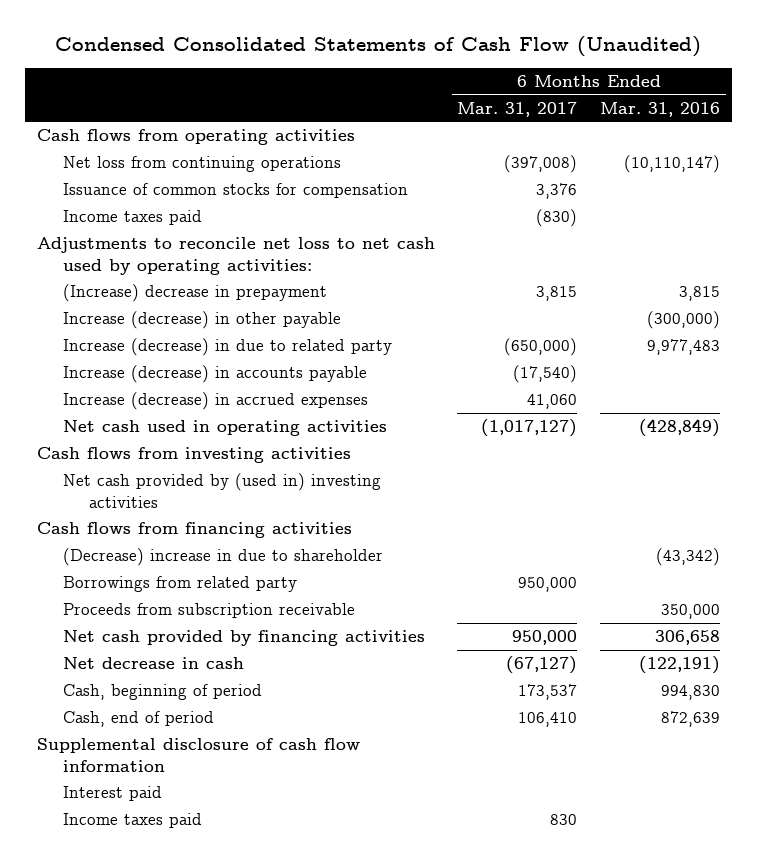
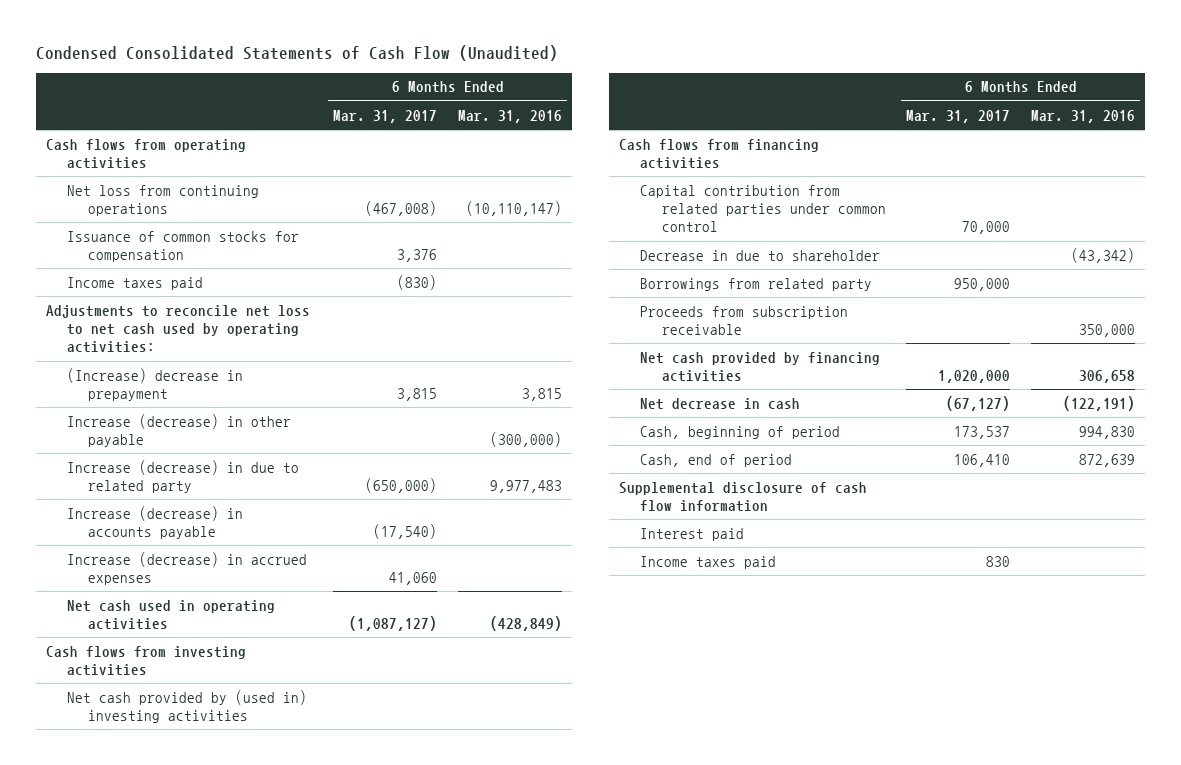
- Net loss from continuing operations | (397,008) | (10,110,147)
+ Net loss from continuing operations | (467,008) | (10,110,147)
- Net cash used in operating activities | (1,017,127) | (428,849)
+ Net cash used in operating activities | (1,087,127) | (428,849)
- (Decrease) increase in due to shareholder | | (43,342)
+ Capital contribution from related parties under common control | 70,000 |
+ Decrease in due to shareholder | | (43,342)
- Net cash provided by financing activities | 950,000 | 306,658
+ Net cash provided by financing activities | 1,020,000 | 306,658

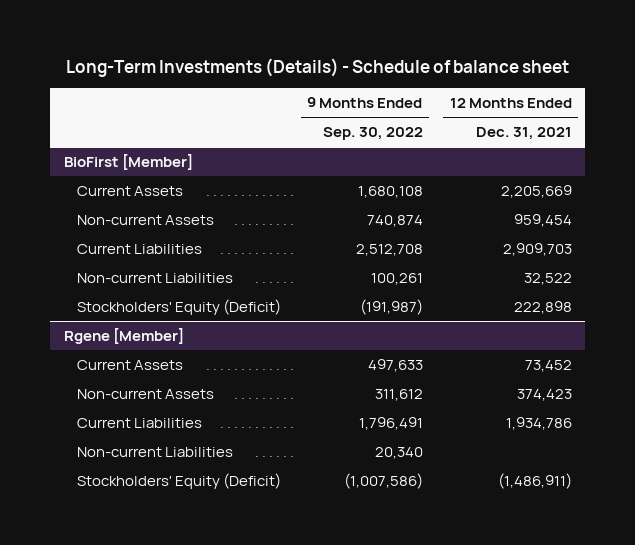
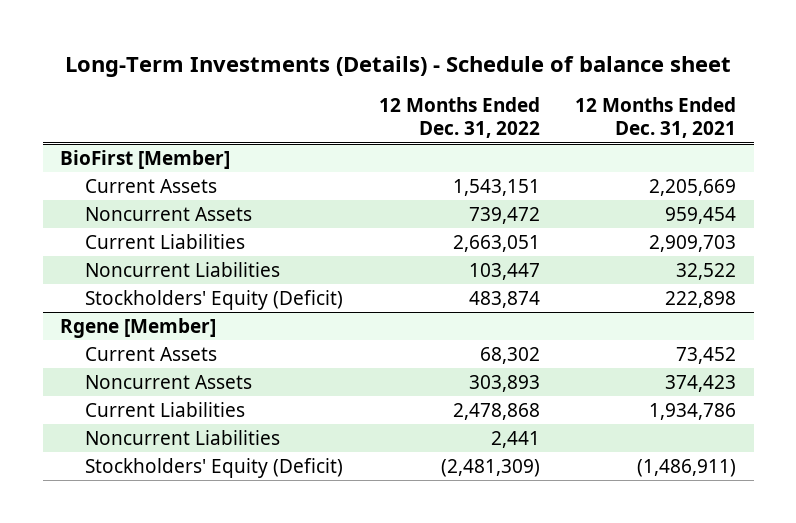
- | 9 Months Ended Sep. 30, 2022 | 12 Months Ended Dec. 31, 2021
+ | 12 Months Ended Dec. 31, 2022 | 12 Months Ended Dec. 31, 2021
@ BioFirst [Member]
- Non-current Assets | 740,874 | 959,454
+ Noncurrent Assets | 739,472 | 959,454
- Non-current Liabilities | 100,261 | 32,522
+ Noncurrent Liabilities | 103,447 | 32,522
@ Rgene [Member]
- Non-current Assets | 311,612 | 374,423
+ Noncurrent Assets | 303,893 | 374,423
- Non-current Liabilities | 20,340 |
+ Noncurrent Liabilities | 2,441 |

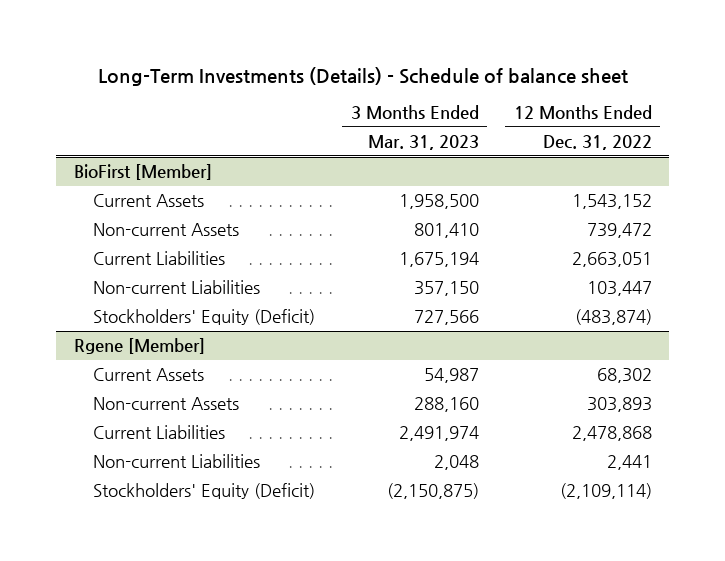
- | 12 Months Ended Dec. 31, 2022 | 12 Months Ended Dec. 31, 2021
+ | 3 Months Ended Mar. 31, 2023 | 12 Months Ended Dec. 31, 2022
@ BioFirst [Member]
- Current Assets | 1,543,151 | 2,205,669
- Noncurrent Assets | 739,472 | 959,454
+ Current Assets | 1,958,500 | 1,543,152
+ Non-current Assets | 801,410 | 739,472
- Noncurrent Liabilities | 103,447 | 32,522
- Stockholders' Equity (Deficit) | 483,874 | 222,898
+ Non-current Liabilities | 357,150 | 103,447
+ Stockholders' Equity (Deficit) | 727,566 | (483,874)
@ Rgene [Member]
- Noncurrent Assets | 303,893 | 374,423
+ Non-current Assets | 288,160 | 303,893
- Noncurrent Liabilities | 2,441 |
- Stockholders' Equity (Deficit) | (2,481,309) | (1,486,911)
+ Non-current Liabilities | 2,048 | 2,441
+ Stockholders' Equity (Deficit) | (2,150,875) | (2,109,114)

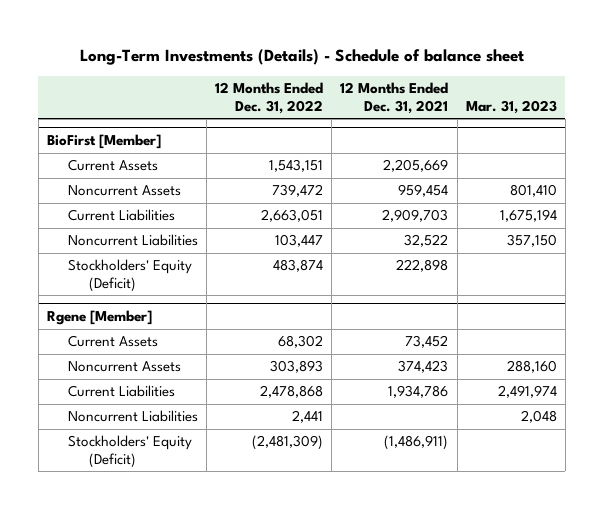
- | 3 Months Ended Mar. 31, 2023 | 12 Months Ended Dec. 31, 2022
+ | 12 Months Ended Dec. 31, 2022 | 12 Months Ended Dec. 31, 2021 | Mar. 31, 2023
@ BioFirst [Member]
- Current Assets | 1,958,500 | 1,543,152
- Non-current Assets | 801,410 | 739,472
+ Current Assets | 1,543,151 | 2,205,669 |
+ Noncurrent Assets | 739,472 | 959,454 | 801,410
- Non-current Liabilities | 357,150 | 103,447
- Stockholders' Equity (Deficit) | 727,566 | (483,874)
+ Noncurrent Liabilities | 103,447 | 32,522 | 357,150
+ Stockholders' Equity (Deficit) | 483,874 | 222,898 |
@ Rgene [Member]
- Non-current Assets | 288,160 | 303,893
+ Noncurrent Assets | 303,893 | 374,423 | 288,160
- Non-current Liabilities | 2,048 | 2,441
- Stockholders' Equity (Deficit) | (2,150,875) | (2,109,114)
+ Noncurrent Liabilities | 2,441 | | 2,048
+ Stockholders' Equity (Deficit) | (2,481,309) | (1,486,911) |

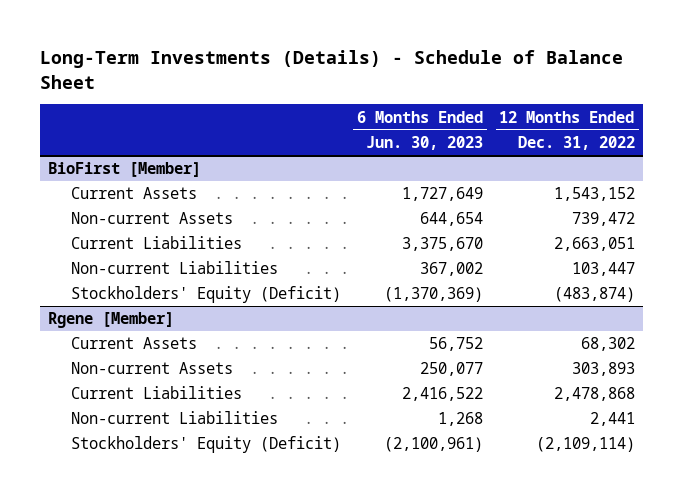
- Long-Term Investments (Details) - Schedule of balance sheet
+ Long-Term Investments (Details) - Schedule of Balance Sheet
- | 12 Months Ended Dec. 31, 2022 | 12 Months Ended Dec. 31, 2021 | Mar. 31, 2023
+ | 6 Months Ended Jun. 30, 2023 | 12 Months Ended Dec. 31, 2022
@ BioFirst [Member]
- Current Assets | 1,543,151 | 2,205,669 |
- Noncurrent Assets | 739,472 | 959,454 | 801,410
+ Current Assets | 1,727,649 | 1,543,152
+ Non-current Assets | 644,654 | 739,472
- Noncurrent Liabilities | 103,447 | 32,522 | 357,150
- Stockholders' Equity (Deficit) | 483,874 | 222,898 |
+ Non-current Liabilities | 367,002 | 103,447
+ Stockholders' Equity (Deficit) | (1,370,369) | (483,874)
@ Rgene [Member]
- Noncurrent Assets | 303,893 | 374,423 | 288,160
+ Non-current Assets | 250,077 | 303,893
- Noncurrent Liabilities | 2,441 | | 2,048
- Stockholders' Equity (Deficit) | (2,481,309) | (1,486,911) |
+ Non-current Liabilities | 1,268 | 2,441
+ Stockholders' Equity (Deficit) | (2,100,961) | (2,109,114)

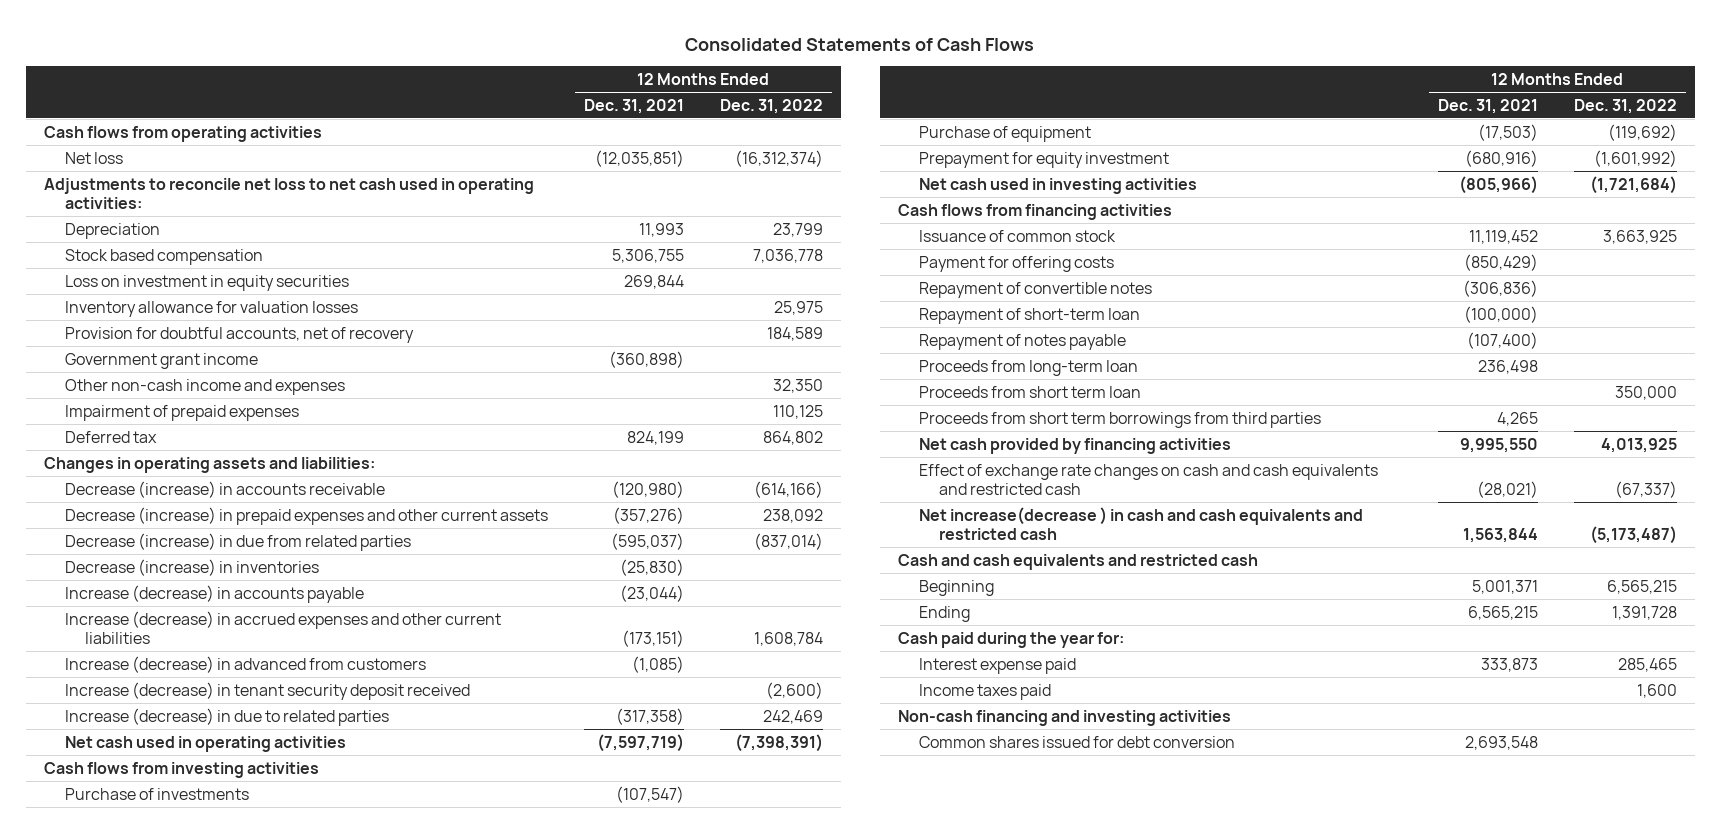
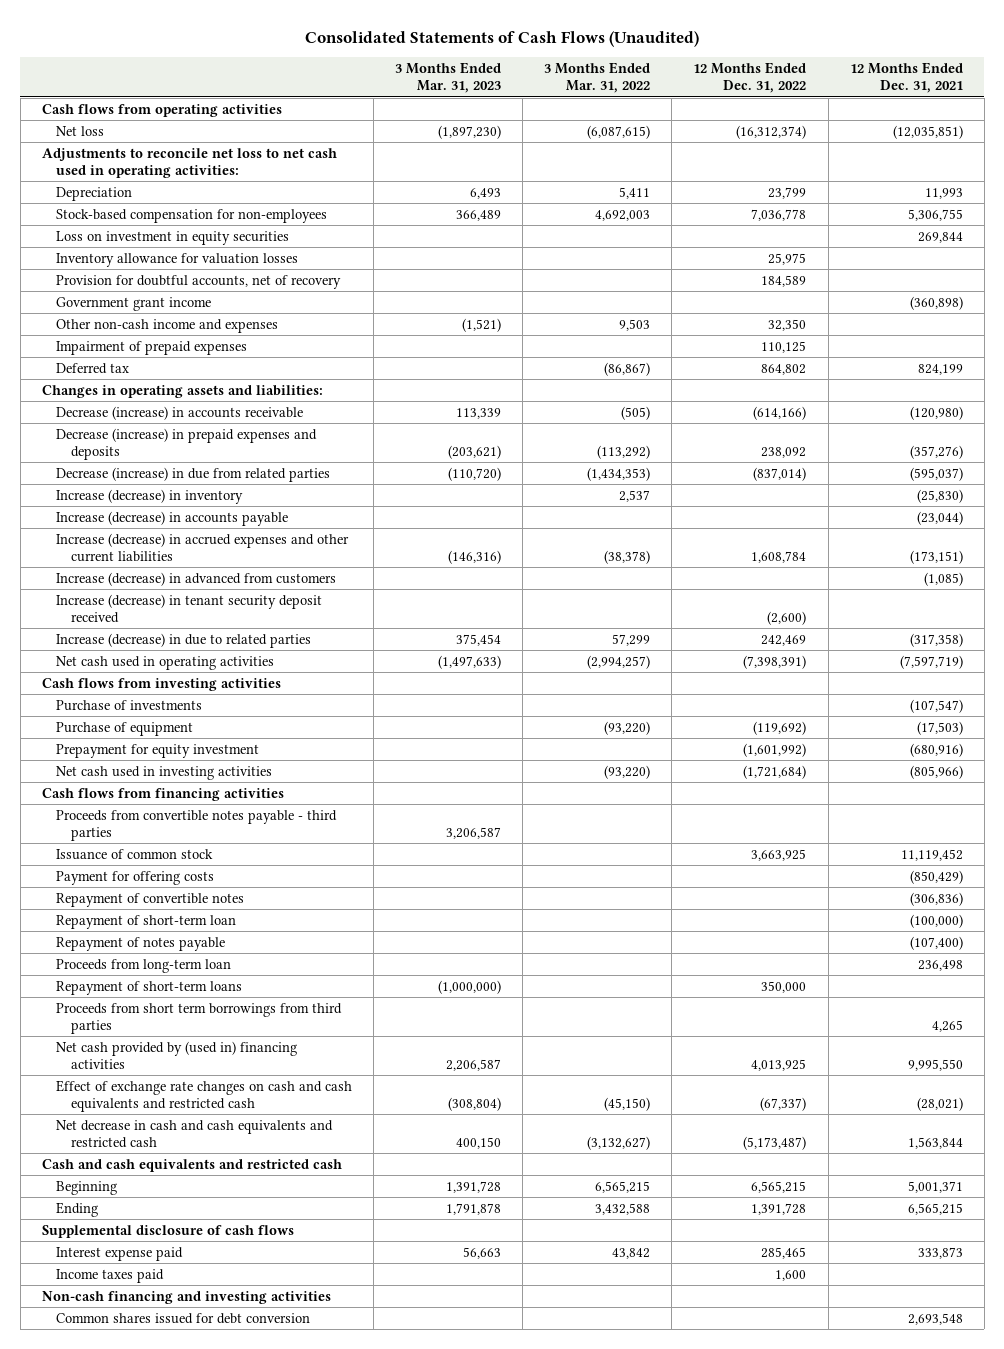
- Consolidated Statements of Cash Flows
+ Consolidated Statements of Cash Flows (Unaudited)
- | 12 Months Ended Dec. 31, 2021 | 12 Months Ended Dec. 31, 2022
+ | 3 Months Ended Mar. 31, 2023 | 3 Months Ended Mar. 31, 2022 | 12 Months Ended Dec. 31, 2022 | 12 Months Ended Dec. 31, 2021
- Stock based compensation | 5,306,755 | 7,036,778
+ Stock-based compensation for non-employees | 366,489 | 4,692,003 | 7,036,778 | 5,306,755
- Decrease (increase) in prepaid expenses and other current assets | (357,276) | 238,092
+ Decrease (increase) in prepaid expenses and deposits | (203,621) | (113,292) | 238,092 | (357,276)
- Decrease (increase) in inventories | (25,830) |
+ Increase (decrease) in inventory | | 2,537 | | (25,830)
+ Proceeds from convertible notes payable - third parties | 3,206,587 | | |
- Proceeds from short term loan | | 350,000
+ Repayment of short-term loans | (1,000,000) | | 350,000 |
- Net cash provided by financing activities | 9,995,550 | 4,013,925
+ Net cash provided by (used in) financing activities | 2,206,587 | | 4,013,925 | 9,995,550
- Net increase(decrease ) in cash and cash equivalents and restricted cash | 1,563,844 | (5,173,487)
+ Net decrease in cash and cash equivalents and restricted cash | 400,150 | (3,132,627) | (5,173,487) | 1,563,844
- Cash paid during the year for:
+ Supplemental disclosure of cash flows

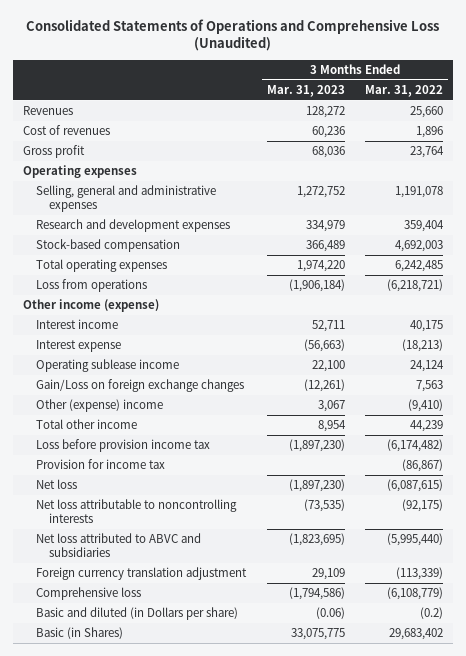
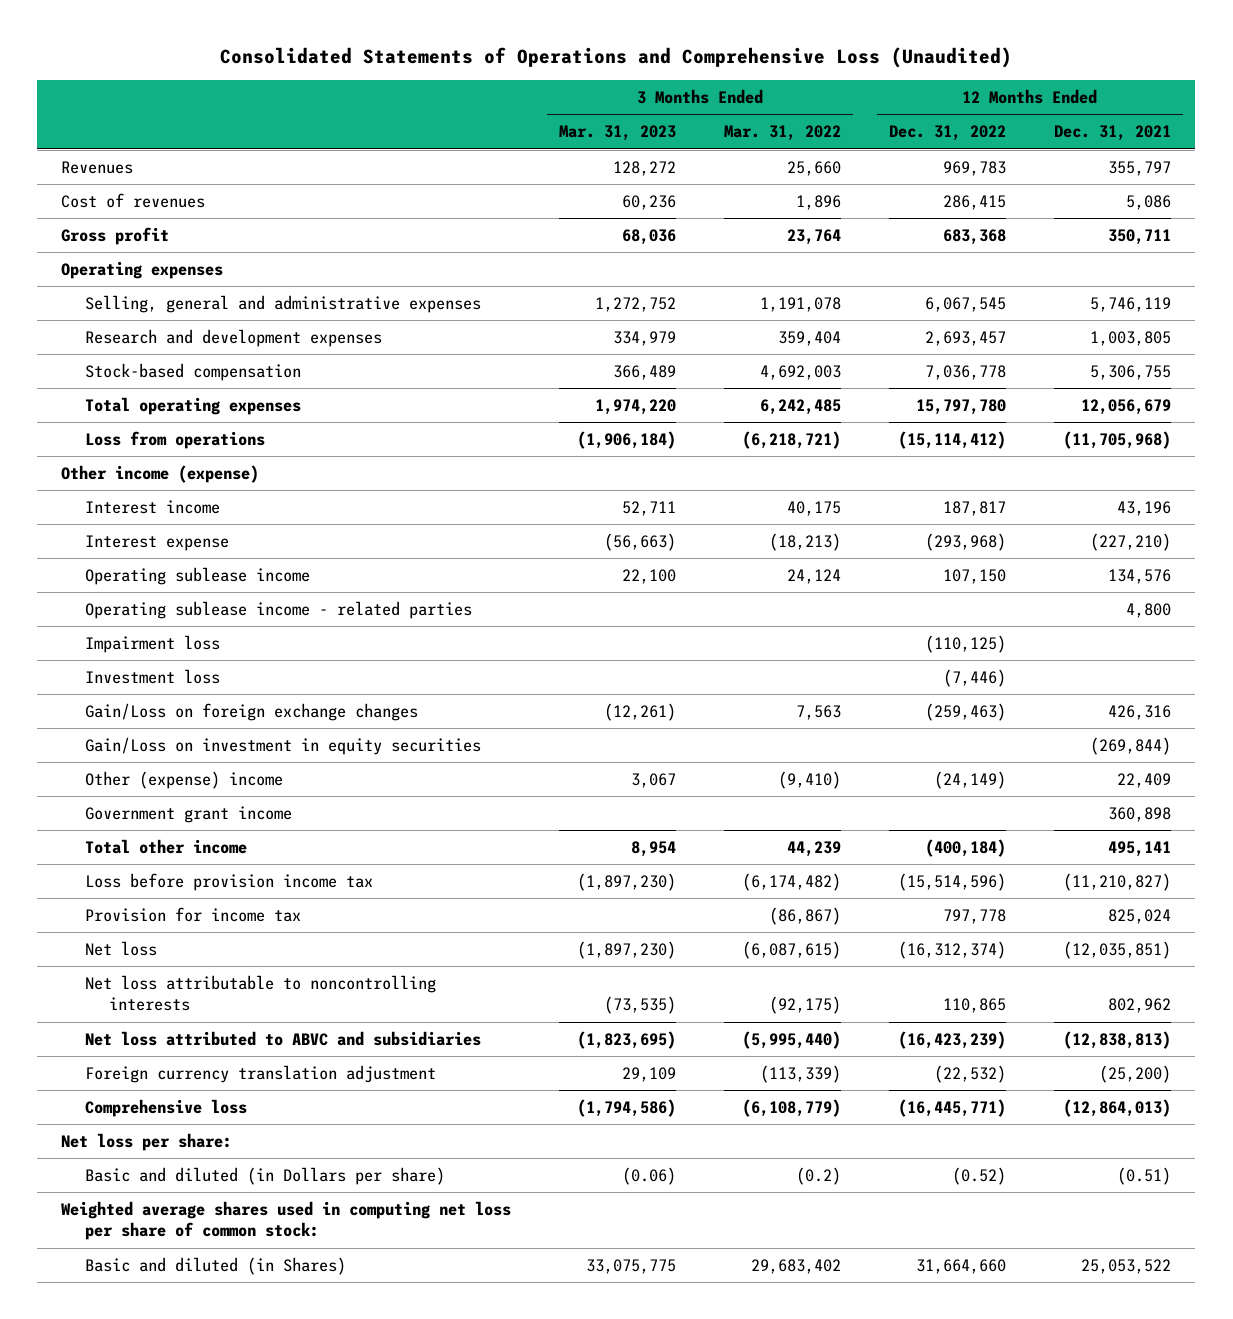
- | 3 Months Ended Mar. 31, 2023 | 3 Months Ended Mar. 31, 2022
+ | 3 Months Ended Mar. 31, 2023 | 3 Months Ended Mar. 31, 2022 | 12 Months Ended Dec. 31, 2022 | 12 Months Ended Dec. 31, 2021
+ Operating sublease income - related parties | | | | 4,800
+ Impairment loss | | | (110,125) |
+ Investment loss | | | (7,446) |
+ Gain/Loss on investment in equity securities | | | | (269,844)
+ Government grant income | | | | 360,898
+ Net loss per share:
- Basic (in Shares) | 33,075,775 | 29,683,402
+ Weighted average shares used in computing net loss per share of common stock:
+ Basic and diluted (in Shares) | 33,075,775 | 29,683,402 | 31,664,660 | 25,053,522

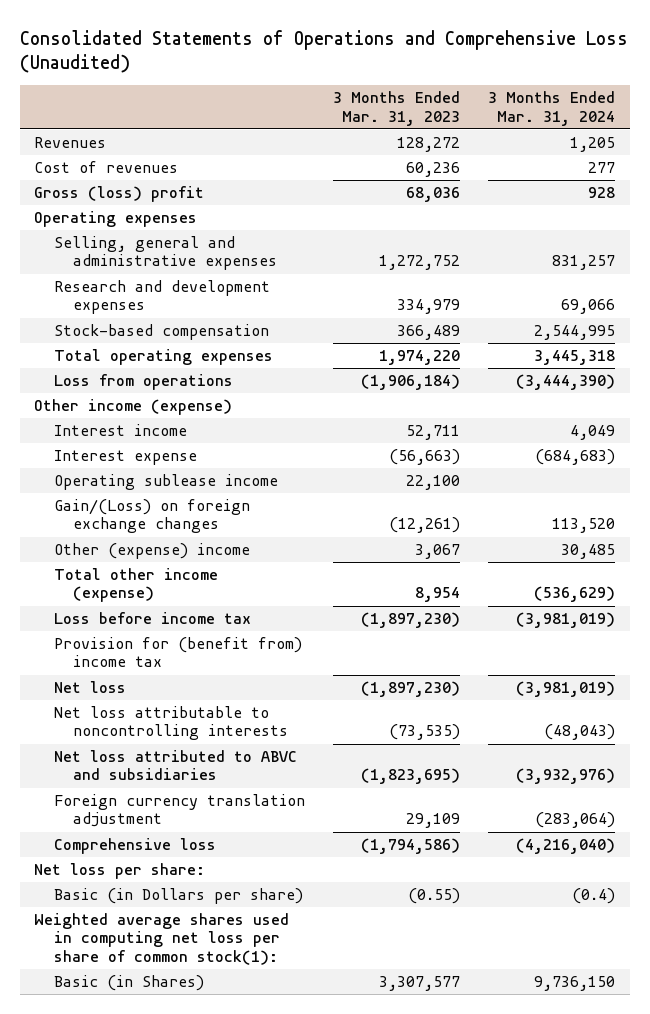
- | 3 Months Ended Mar. 31, 2023 | 3 Months Ended Mar. 31, 2022 | 12 Months Ended Dec. 31, 2022 | 12 Months Ended Dec. 31, 2021
+ | 3 Months Ended Mar. 31, 2023 | 3 Months Ended Mar. 31, 2024
- Gross profit | 68,036 | 23,764 | 683,368 | 350,711
+ Gross (loss) profit | 68,036 | 928
- Operating sublease income - related parties | | | | 4,800
- Impairment loss | | | (110,125) |
- Investment loss | | | (7,446) |
- Gain/Loss on foreign exchange changes | (12,261) | 7,563 | (259,463) | 426,316
- Gain/Loss on investment in equity securities | | | | (269,844)
+ Gain/(Loss) on foreign exchange changes | (12,261) | 113,520
- Government grant income | | | | 360,898
- Total other income | 8,954 | 44,239 | (400,184) | 495,141
- Loss before provision income tax | (1,897,230) | (6,174,482) | (15,514,596) | (11,210,827)
- Provision for income tax | | (86,867) | 797,778 | 825,024
+ Total other income (expense) | 8,954 | (536,629)
+ Loss before income tax | (1,897,230) | (3,981,019)
+ Provision for (benefit from) income tax
- Basic and diluted (in Dollars per share) | (0.06) | (0.2) | (0.52) | (0.51)
- Weighted average shares used in computing net loss per share of common stock:
- Basic and diluted (in Shares) | 33,075,775 | 29,683,402 | 31,664,660 | 25,053,522
+ Basic (in Dollars per share) | (0.55) | (0.4)
+ Weighted average shares used in computing net loss per share of common stock(1):
+ Basic (in Shares) | 3,307,577 | 9,736,150

